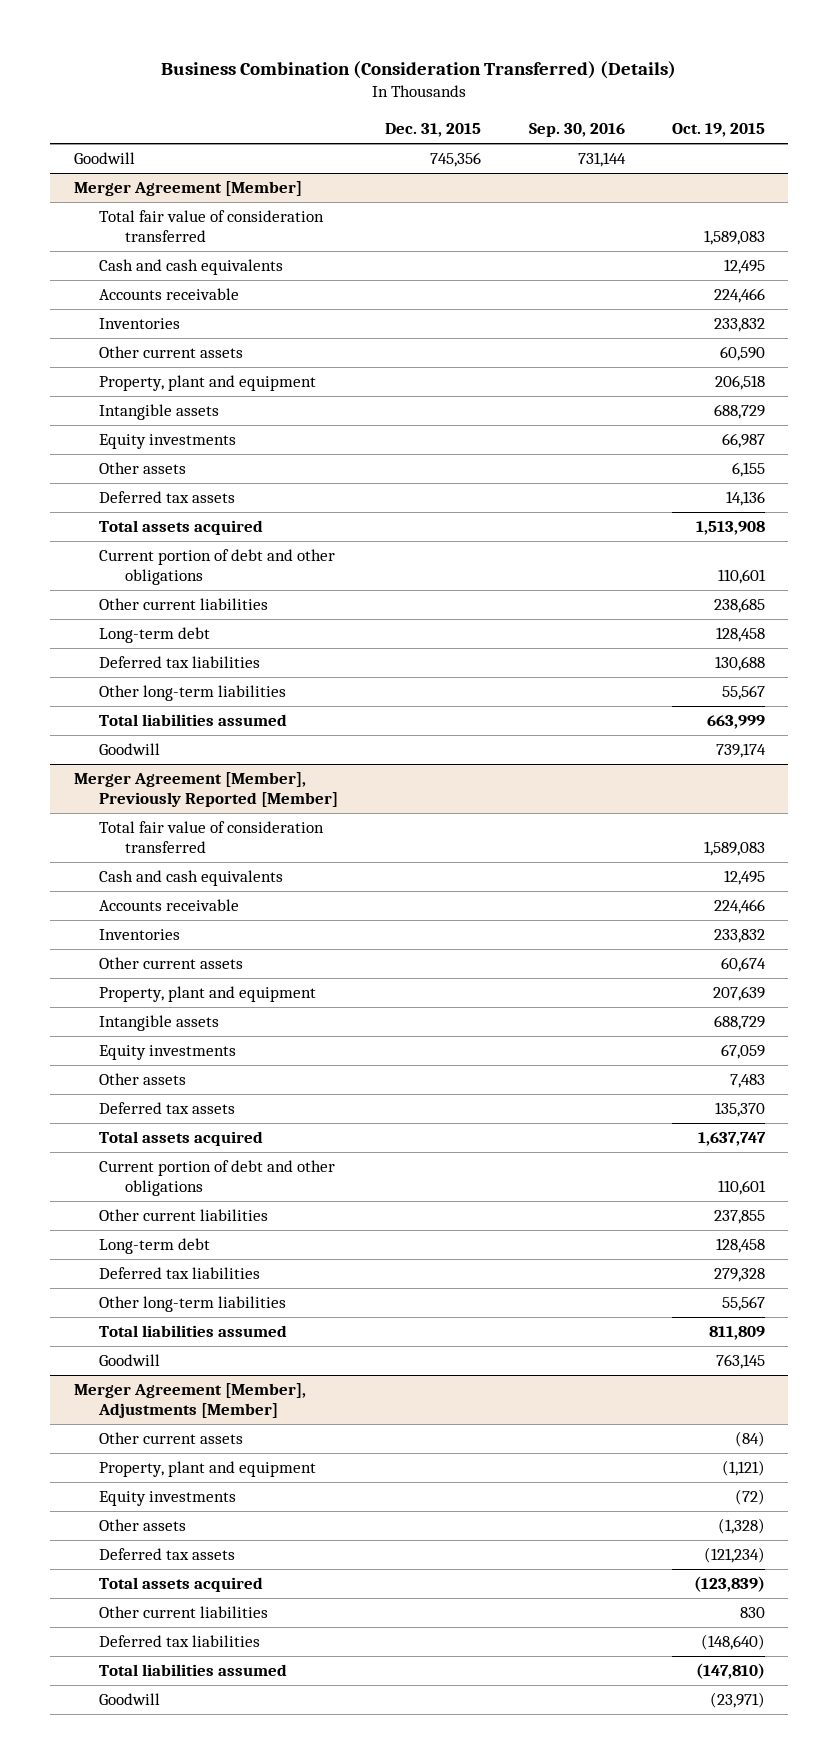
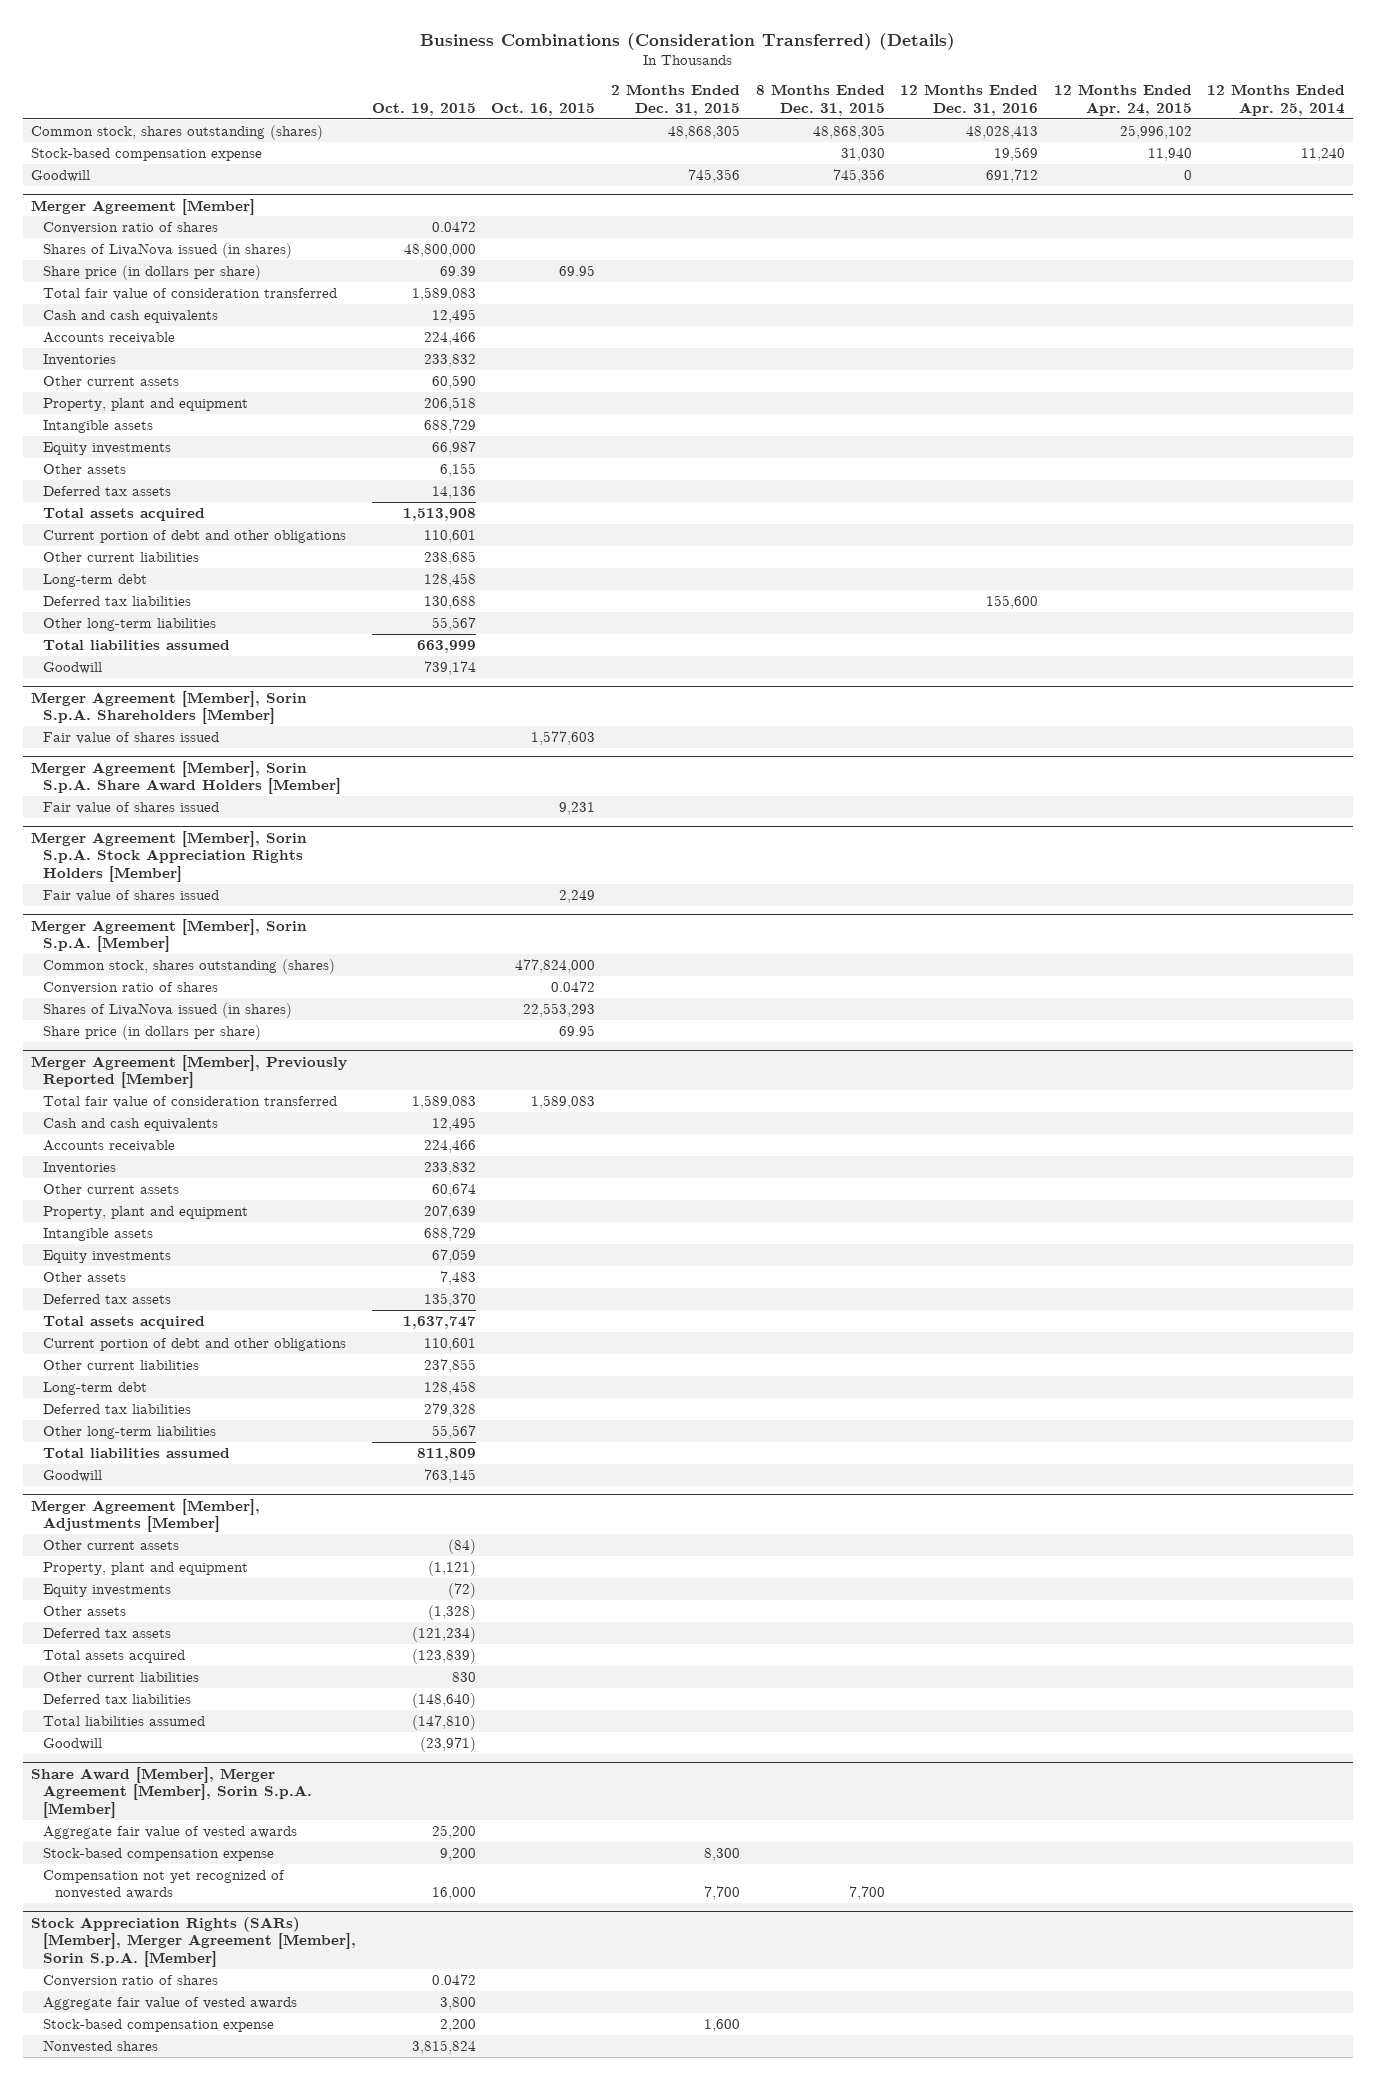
- Business Combination (Consideration Transferred) (Details)
+ Business Combinations (Consideration Transferred) (Details)
- | Dec. 31, 2015 | Sep. 30, 2016 | Oct. 19, 2015
+ | Oct. 19, 2015 | Oct. 16, 2015 | 2 Months Ended Dec. 31, 2015 | 8 Months Ended Dec. 31, 2015 | 12 Months Ended Dec. 31, 2016 | 12 Months Ended Apr. 24, 2015 | 12 Months Ended Apr. 25, 2014
+ Common stock, shares outstanding (shares) | | | 48,868,305 | 48,868,305 | 48,028,413 | 25,996,102 |
+ Stock-based compensation expense | | | | 31,030 | 19,569 | 11,940 | 11,240
@ Merger Agreement [Member]
+ Conversion ratio of shares | 0.0472 | | | | | |
+ Shares of LivaNova issued (in shares) | 48,800,000 | | | | | |
+ Share price (in dollars per share) | 69.39 | 69.95 | | | | |
+ Merger Agreement [Member], Sorin S.p.A. Shareholders [Member]
+ Fair value of shares issued | | 1,577,603 | | | | |
+ Merger Agreement [Member], Sorin S.p.A. Share Award Holders [Member]
+ Fair value of shares issued | | 9,231 | | | | |
+ Merger Agreement [Member], Sorin S.p.A. Stock Appreciation Rights Holders [Member]
+ Fair value of shares issued | | 2,249 | | | | |
+ Merger Agreement [Member], Sorin S.p.A. [Member]
+ Common stock, shares outstanding (shares) | | 477,824,000 | | | | |
+ Conversion ratio of shares | | 0.0472 | | | | |
+ Shares of LivaNova issued (in shares) | | 22,553,293 | | | | |
+ Share price (in dollars per share) | | 69.95 | | | | |
+ Share Award [Member], Merger Agreement [Member], Sorin S.p.A. [Member]
+ Aggregate fair value of vested awards | 25,200 | | | | | |
+ Stock-based compensation expense | 9,200 | | 8,300 | | | |
+ Compensation not yet recognized of nonvested awards | 16,000 | | 7,700 | 7,700 | | |
+ Stock Appreciation Rights (SARs) [Member], Merger Agreement [Member], Sorin S.p.A. [Member]
+ Conversion ratio of shares | 0.0472 | | | | | |
+ Aggregate fair value of vested awards | 3,800 | | | | | |
+ Stock-based compensation expense | 2,200 | | 1,600 | | | |
+ Nonvested shares | 3,815,824 | | | | | |

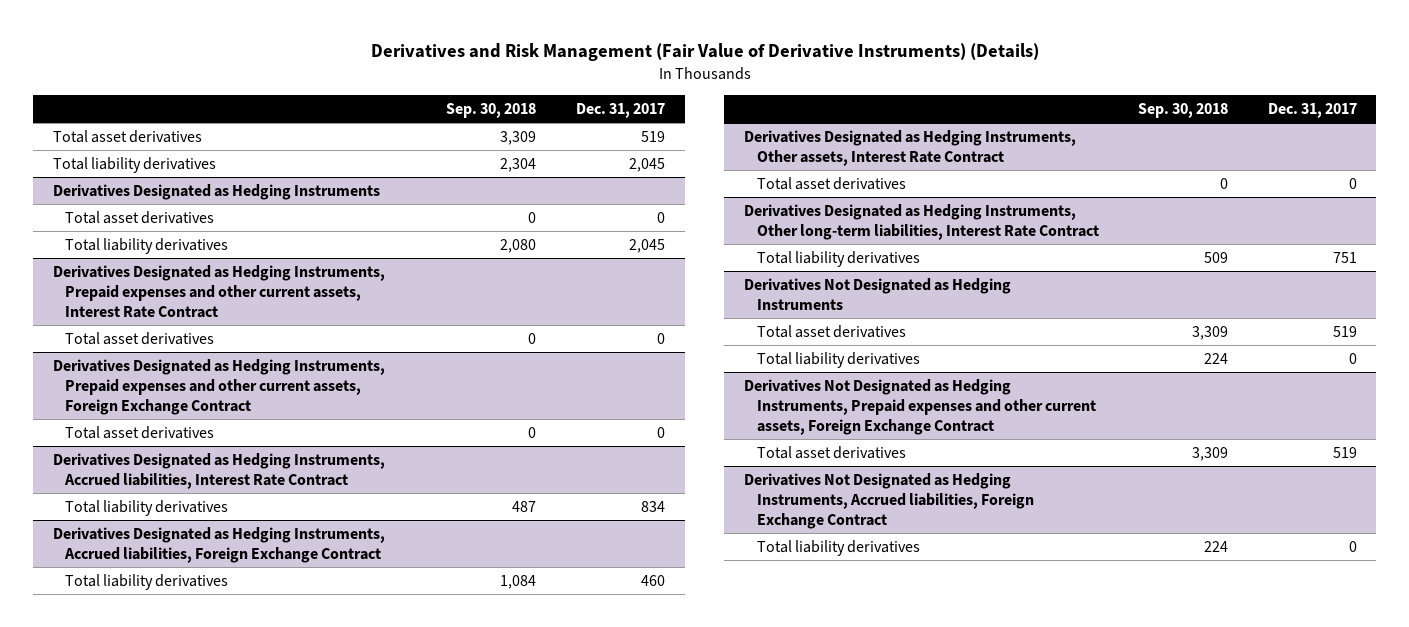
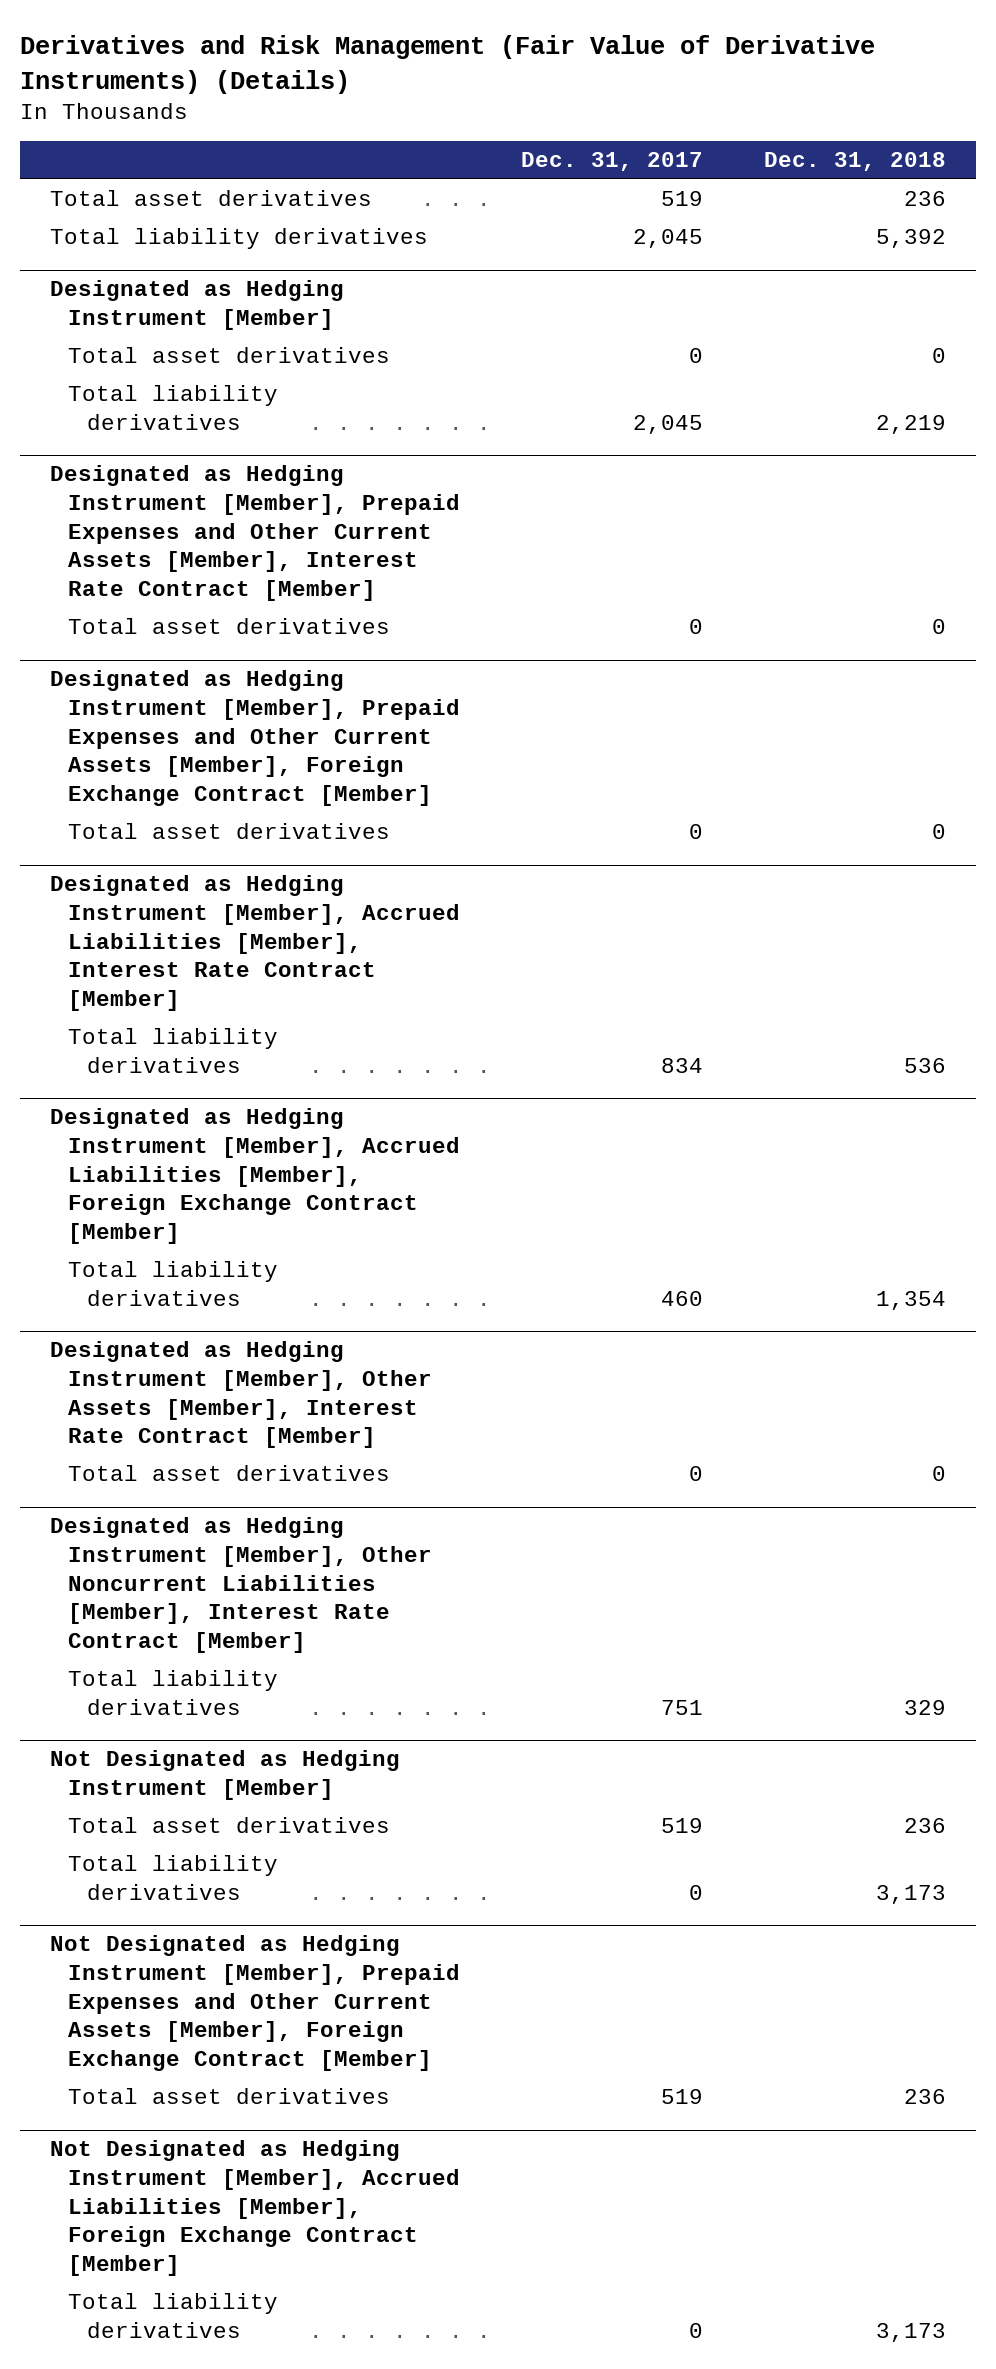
- | Sep. 30, 2018 | Dec. 31, 2017
+ | Dec. 31, 2017 | Dec. 31, 2018
- Derivatives Designated as Hedging Instruments
+ Designated as Hedging Instrument [Member]
- Derivatives Designated as Hedging Instruments, Prepaid expenses and other current assets, Interest Rate Contract
+ Designated as Hedging Instrument [Member], Prepaid Expenses and Other Current Assets [Member], Interest Rate Contract [Member]
- Derivatives Designated as Hedging Instruments, Prepaid expenses and other current assets, Foreign Exchange Contract
+ Designated as Hedging Instrument [Member], Prepaid Expenses and Other Current Assets [Member], Foreign Exchange Contract [Member]
- Derivatives Designated as Hedging Instruments, Accrued liabilities, Interest Rate Contract
+ Designated as Hedging Instrument [Member], Accrued Liabilities [Member], Interest Rate Contract [Member]
- Derivatives Designated as Hedging Instruments, Accrued liabilities, Foreign Exchange Contract
+ Designated as Hedging Instrument [Member], Accrued Liabilities [Member], Foreign Exchange Contract [Member]
- Derivatives Designated as Hedging Instruments, Other assets, Interest Rate Contract
+ Designated as Hedging Instrument [Member], Other Assets [Member], Interest Rate Contract [Member]
- Derivatives Designated as Hedging Instruments, Other long-term liabilities, Interest Rate Contract
+ Designated as Hedging Instrument [Member], Other Noncurrent Liabilities [Member], Interest Rate Contract [Member]
- Derivatives Not Designated as Hedging Instruments
+ Not Designated as Hedging Instrument [Member]
- Derivatives Not Designated as Hedging Instruments, Prepaid expenses and other current assets, Foreign Exchange Contract
+ Not Designated as Hedging Instrument [Member], Prepaid Expenses and Other Current Assets [Member], Foreign Exchange Contract [Member]
- Derivatives Not Designated as Hedging Instruments, Accrued liabilities, Foreign Exchange Contract
+ Not Designated as Hedging Instrument [Member], Accrued Liabilities [Member], Foreign Exchange Contract [Member]

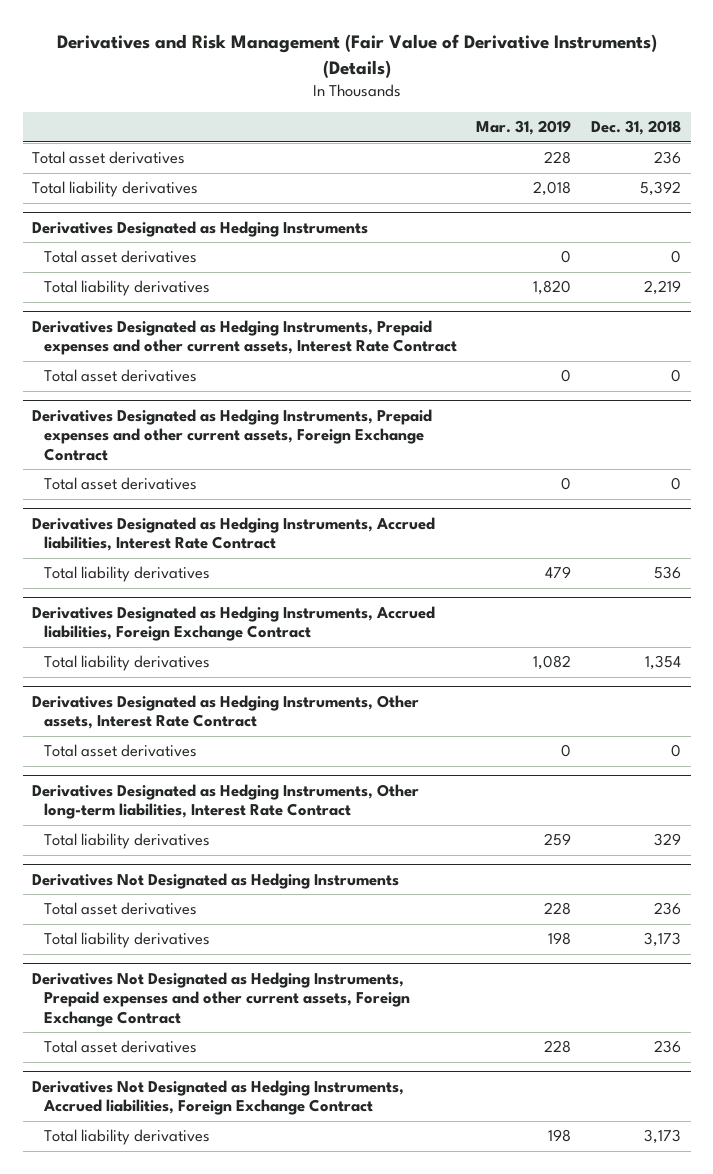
- | Dec. 31, 2017 | Dec. 31, 2018
+ | Mar. 31, 2019 | Dec. 31, 2018
- Designated as Hedging Instrument [Member]
+ Derivatives Designated as Hedging Instruments
- Designated as Hedging Instrument [Member], Prepaid Expenses and Other Current Assets [Member], Interest Rate Contract [Member]
+ Derivatives Designated as Hedging Instruments, Prepaid expenses and other current assets, Interest Rate Contract
- Designated as Hedging Instrument [Member], Prepaid Expenses and Other Current Assets [Member], Foreign Exchange Contract [Member]
+ Derivatives Designated as Hedging Instruments, Prepaid expenses and other current assets, Foreign Exchange Contract
- Designated as Hedging Instrument [Member], Accrued Liabilities [Member], Interest Rate Contract [Member]
+ Derivatives Designated as Hedging Instruments, Accrued liabilities, Interest Rate Contract
- Designated as Hedging Instrument [Member], Accrued Liabilities [Member], Foreign Exchange Contract [Member]
+ Derivatives Designated as Hedging Instruments, Accrued liabilities, Foreign Exchange Contract
- Designated as Hedging Instrument [Member], Other Assets [Member], Interest Rate Contract [Member]
+ Derivatives Designated as Hedging Instruments, Other assets, Interest Rate Contract
- Designated as Hedging Instrument [Member], Other Noncurrent Liabilities [Member], Interest Rate Contract [Member]
+ Derivatives Designated as Hedging Instruments, Other long-term liabilities, Interest Rate Contract
- Not Designated as Hedging Instrument [Member]
+ Derivatives Not Designated as Hedging Instruments
- Not Designated as Hedging Instrument [Member], Prepaid Expenses and Other Current Assets [Member], Foreign Exchange Contract [Member]
+ Derivatives Not Designated as Hedging Instruments, Prepaid expenses and other current assets, Foreign Exchange Contract
- Not Designated as Hedging Instrument [Member], Accrued Liabilities [Member], Foreign Exchange Contract [Member]
+ Derivatives Not Designated as Hedging Instruments, Accrued liabilities, Foreign Exchange Contract

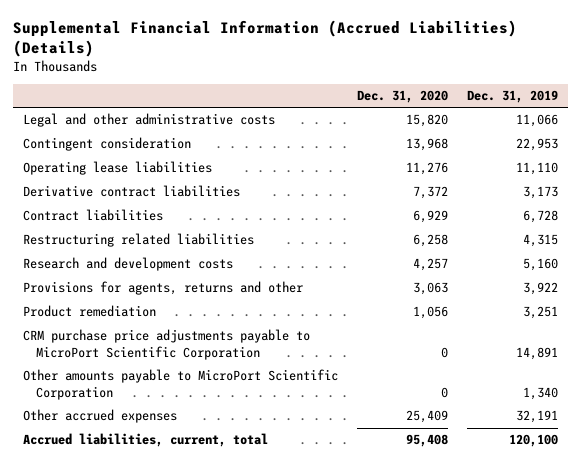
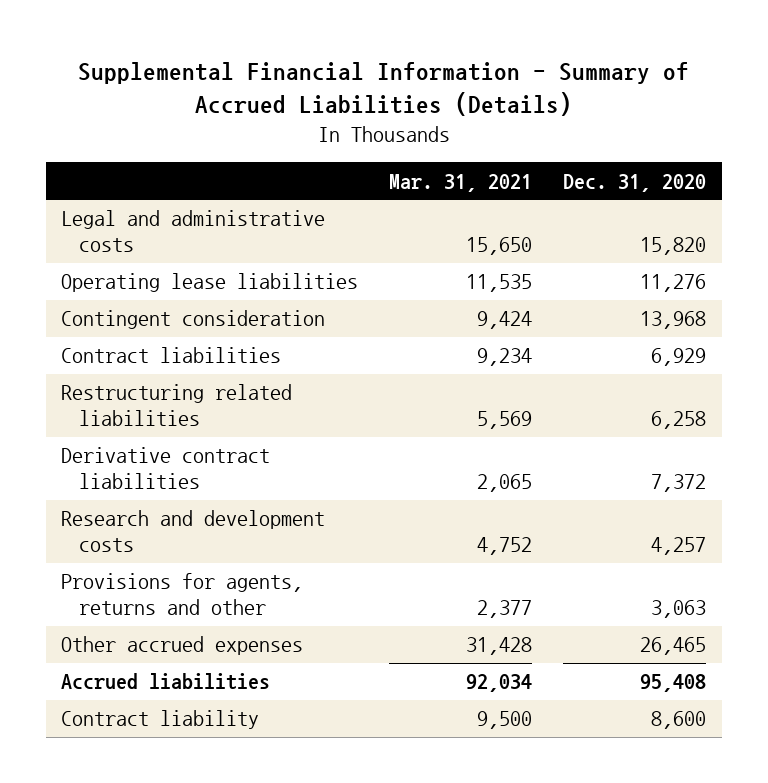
- Supplemental Financial Information (Accrued Liabilities) (Details)
+ Supplemental Financial Information - Summary of Accrued Liabilities (Details)
- | Dec. 31, 2020 | Dec. 31, 2019
+ | Mar. 31, 2021 | Dec. 31, 2020
- Legal and other administrative costs | 15,820 | 11,066
+ Legal and administrative costs | 15,650 | 15,820
moved down: Contingent consideration | 9,424 | 13,968
moved down: Derivative contract liabilities | 2,065 | 7,372
- Product remediation | 1,056 | 3,251
- CRM purchase price adjustments payable to MicroPort Scientific Corporation | 0 | 14,891
- Other amounts payable to MicroPort Scientific Corporation | 0 | 1,340
- Other accrued expenses | 25,409 | 32,191
- Accrued liabilities, current, total | 95,408 | 120,100
+ Other accrued expenses | 31,428 | 26,465
+ Accrued liabilities | 92,034 | 95,408
+ Contract liability | 9,500 | 8,600

